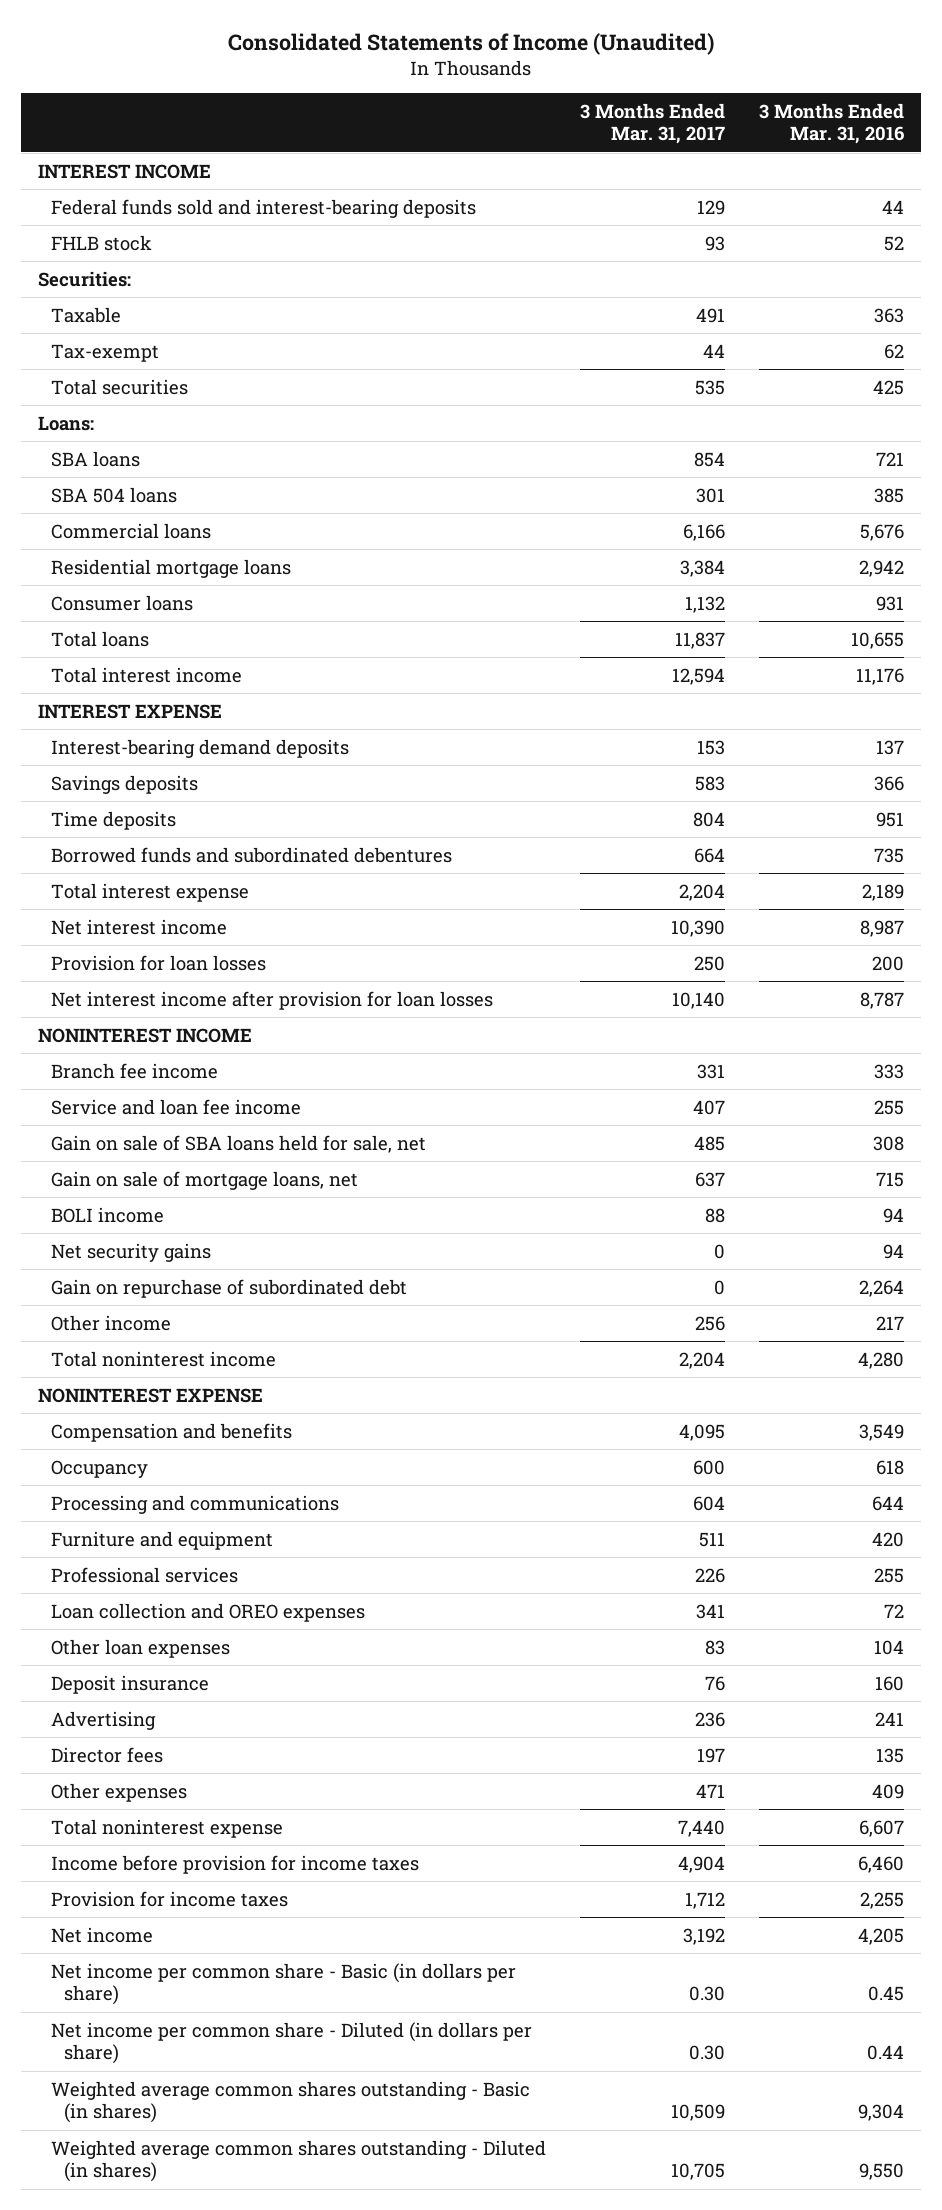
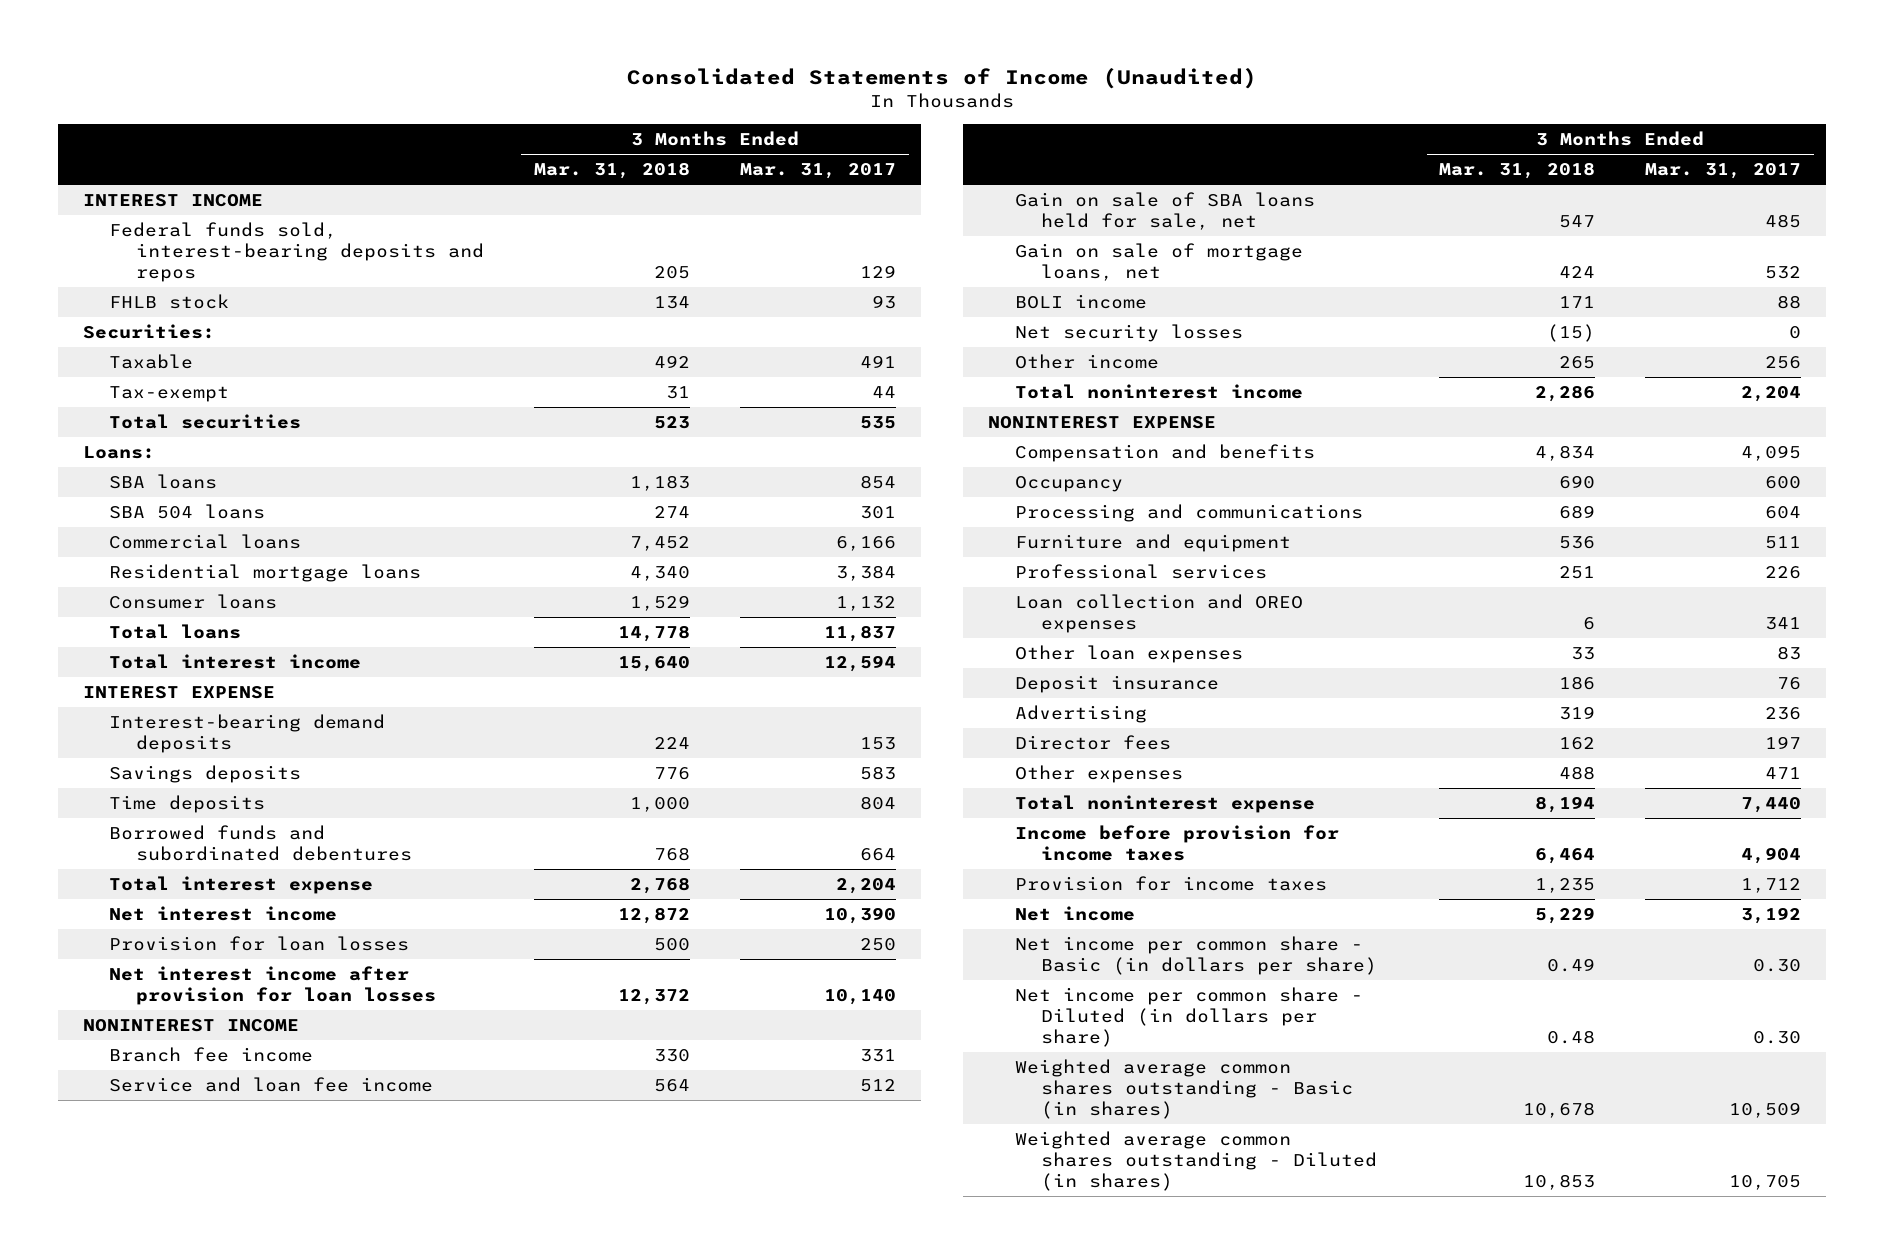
- | 3 Months Ended Mar. 31, 2017 | 3 Months Ended Mar. 31, 2016
+ | 3 Months Ended Mar. 31, 2018 | 3 Months Ended Mar. 31, 2017
- Federal funds sold and interest-bearing deposits | 129 | 44
+ Federal funds sold, interest-bearing deposits and repos | 205 | 129
- Service and loan fee income | 407 | 255
+ Service and loan fee income | 564 | 512
- Gain on sale of mortgage loans, net | 637 | 715
+ Gain on sale of mortgage loans, net | 424 | 532
- Net security gains | 0 | 94
- Gain on repurchase of subordinated debt | 0 | 2,264
+ Net security losses | (15) | 0

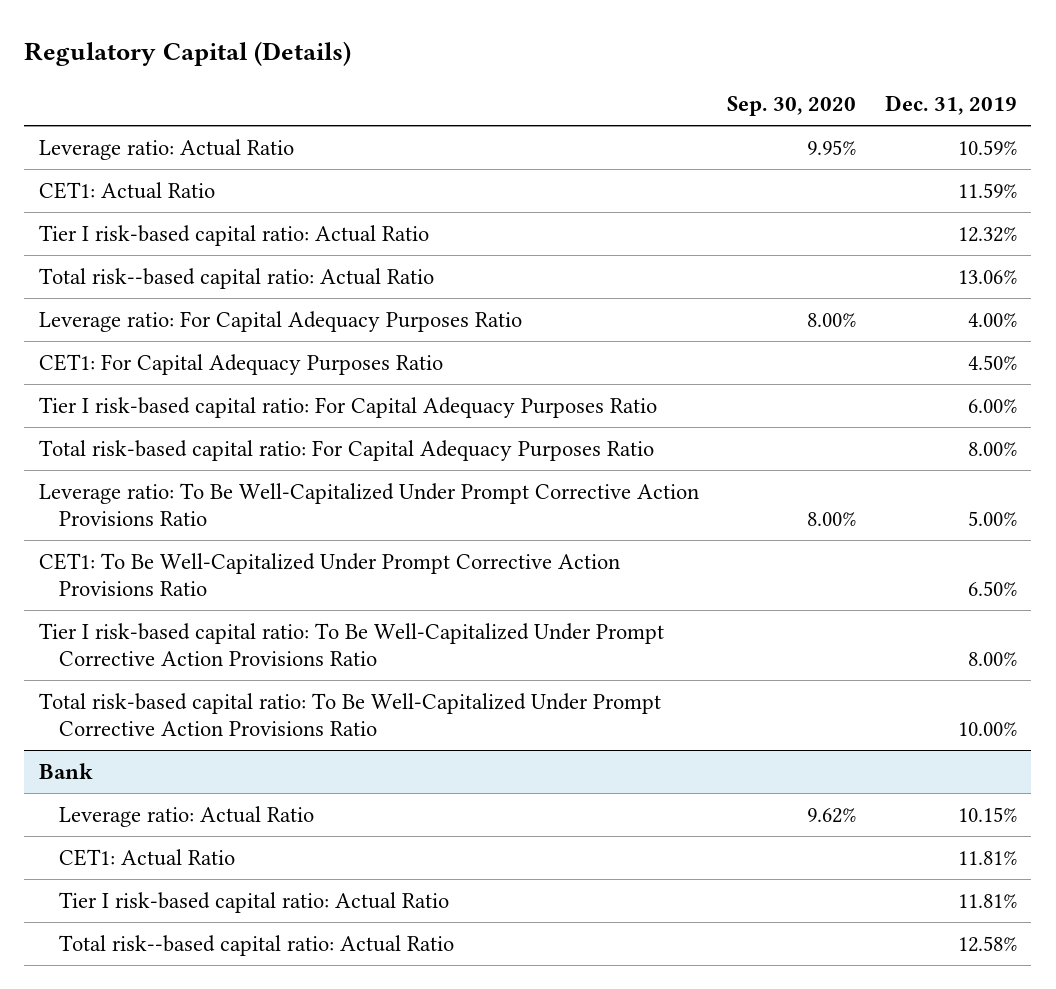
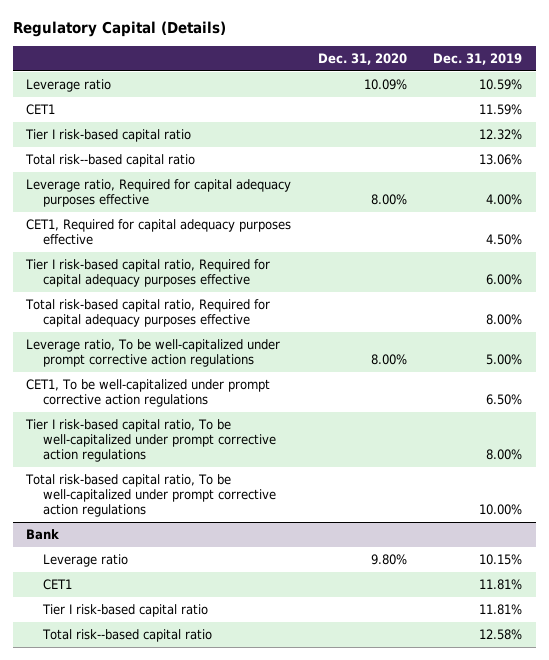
- | Sep. 30, 2020 | Dec. 31, 2019
+ | Dec. 31, 2020 | Dec. 31, 2019
- Leverage ratio: Actual Ratio | 9.95% | 10.59%
- CET1: Actual Ratio | | 11.59%
- Tier I risk-based capital ratio: Actual Ratio | | 12.32%
- Total risk--based capital ratio: Actual Ratio | | 13.06%
- Leverage ratio: For Capital Adequacy Purposes Ratio | 8.00% | 4.00%
- CET1: For Capital Adequacy Purposes Ratio | | 4.50%
- Tier I risk-based capital ratio: For Capital Adequacy Purposes Ratio | | 6.00%
- Total risk-based capital ratio: For Capital Adequacy Purposes Ratio | | 8.00%
- Leverage ratio: To Be Well-Capitalized Under Prompt Corrective Action Provisions Ratio | 8.00% | 5.00%
- CET1: To Be Well-Capitalized Under Prompt Corrective Action Provisions Ratio | | 6.50%
- Tier I risk-based capital ratio: To Be Well-Capitalized Under Prompt Corrective Action Provisions Ratio | | 8.00%
- Total risk-based capital ratio: To Be Well-Capitalized Under Prompt Corrective Action Provisions Ratio | | 10.00%
+ Leverage ratio | 10.09% | 10.59%
+ CET1 | | 11.59%
+ Tier I risk-based capital ratio | | 12.32%
+ Total risk--based capital ratio | | 13.06%
+ Leverage ratio, Required for capital adequacy purposes effective | 8.00% | 4.00%
+ CET1, Required for capital adequacy purposes effective | | 4.50%
+ Tier I risk-based capital ratio, Required for capital adequacy purposes effective | | 6.00%
+ Total risk-based capital ratio, Required for capital adequacy purposes effective | | 8.00%
+ Leverage ratio, To be well-capitalized under prompt corrective action regulations | 8.00% | 5.00%
+ CET1, To be well-capitalized under prompt corrective action regulations | | 6.50%
+ Tier I risk-based capital ratio, To be well-capitalized under prompt corrective action regulations | | 8.00%
+ Total risk-based capital ratio, To be well-capitalized under prompt corrective action regulations | | 10.00%
@ Bank
- Leverage ratio: Actual Ratio | 9.62% | 10.15%
- CET1: Actual Ratio | | 11.81%
- Tier I risk-based capital ratio: Actual Ratio | | 11.81%
- Total risk--based capital ratio: Actual Ratio | | 12.58%
+ Leverage ratio | 9.80% | 10.15%
+ CET1 | | 11.81%
+ Tier I risk-based capital ratio | | 11.81%
+ Total risk--based capital ratio | | 12.58%

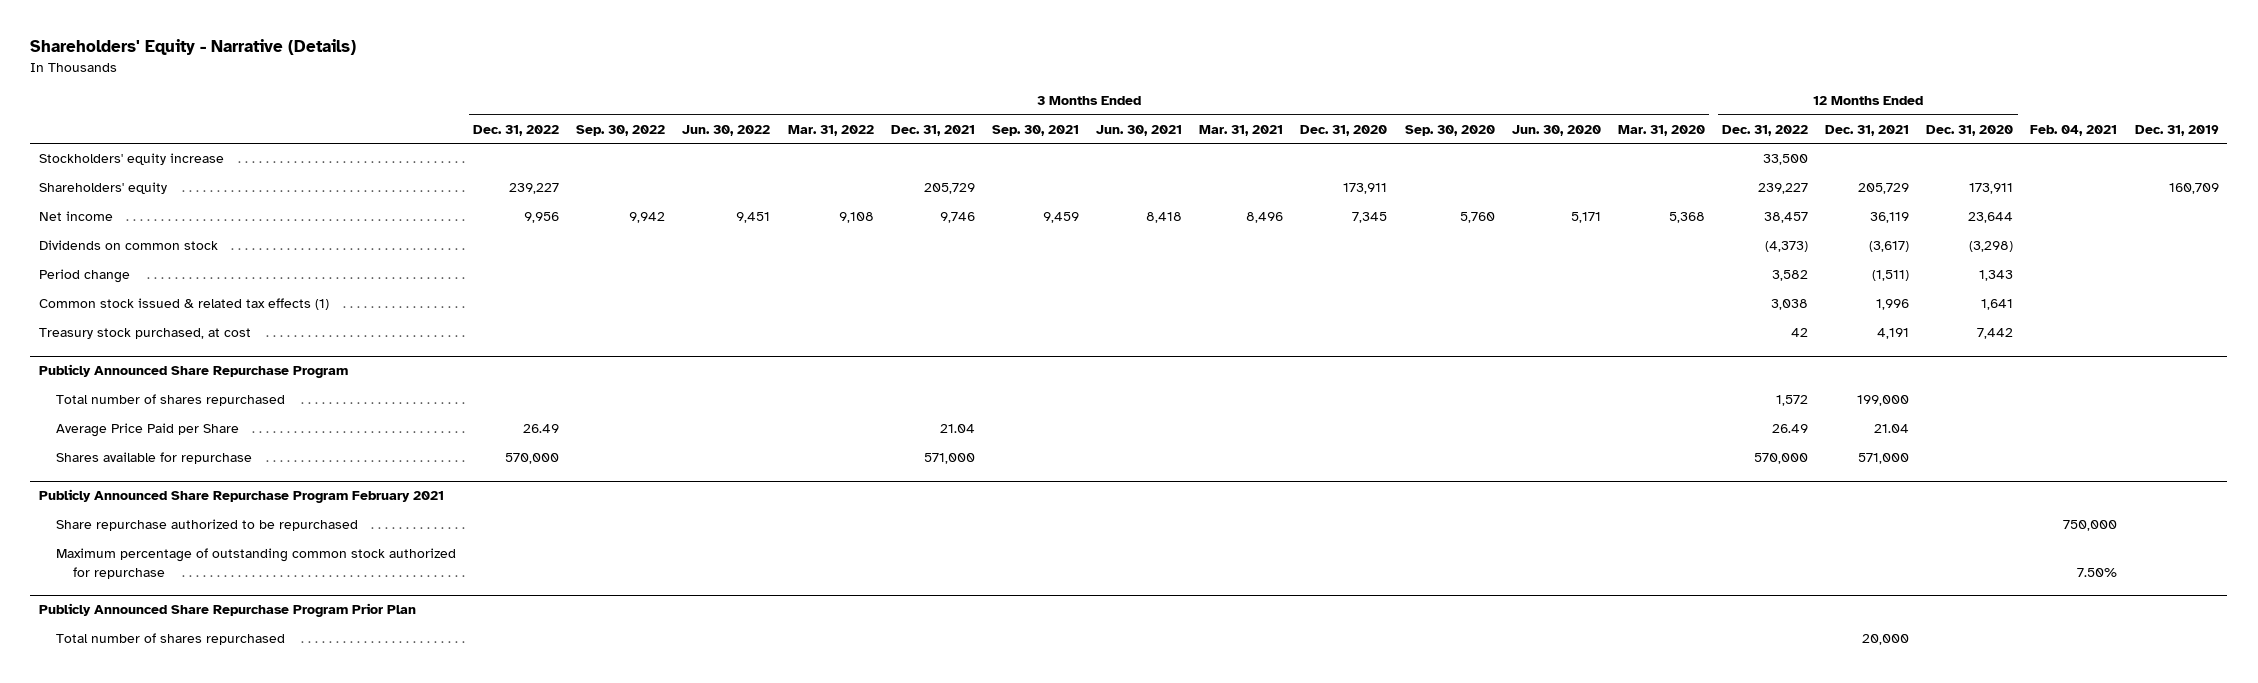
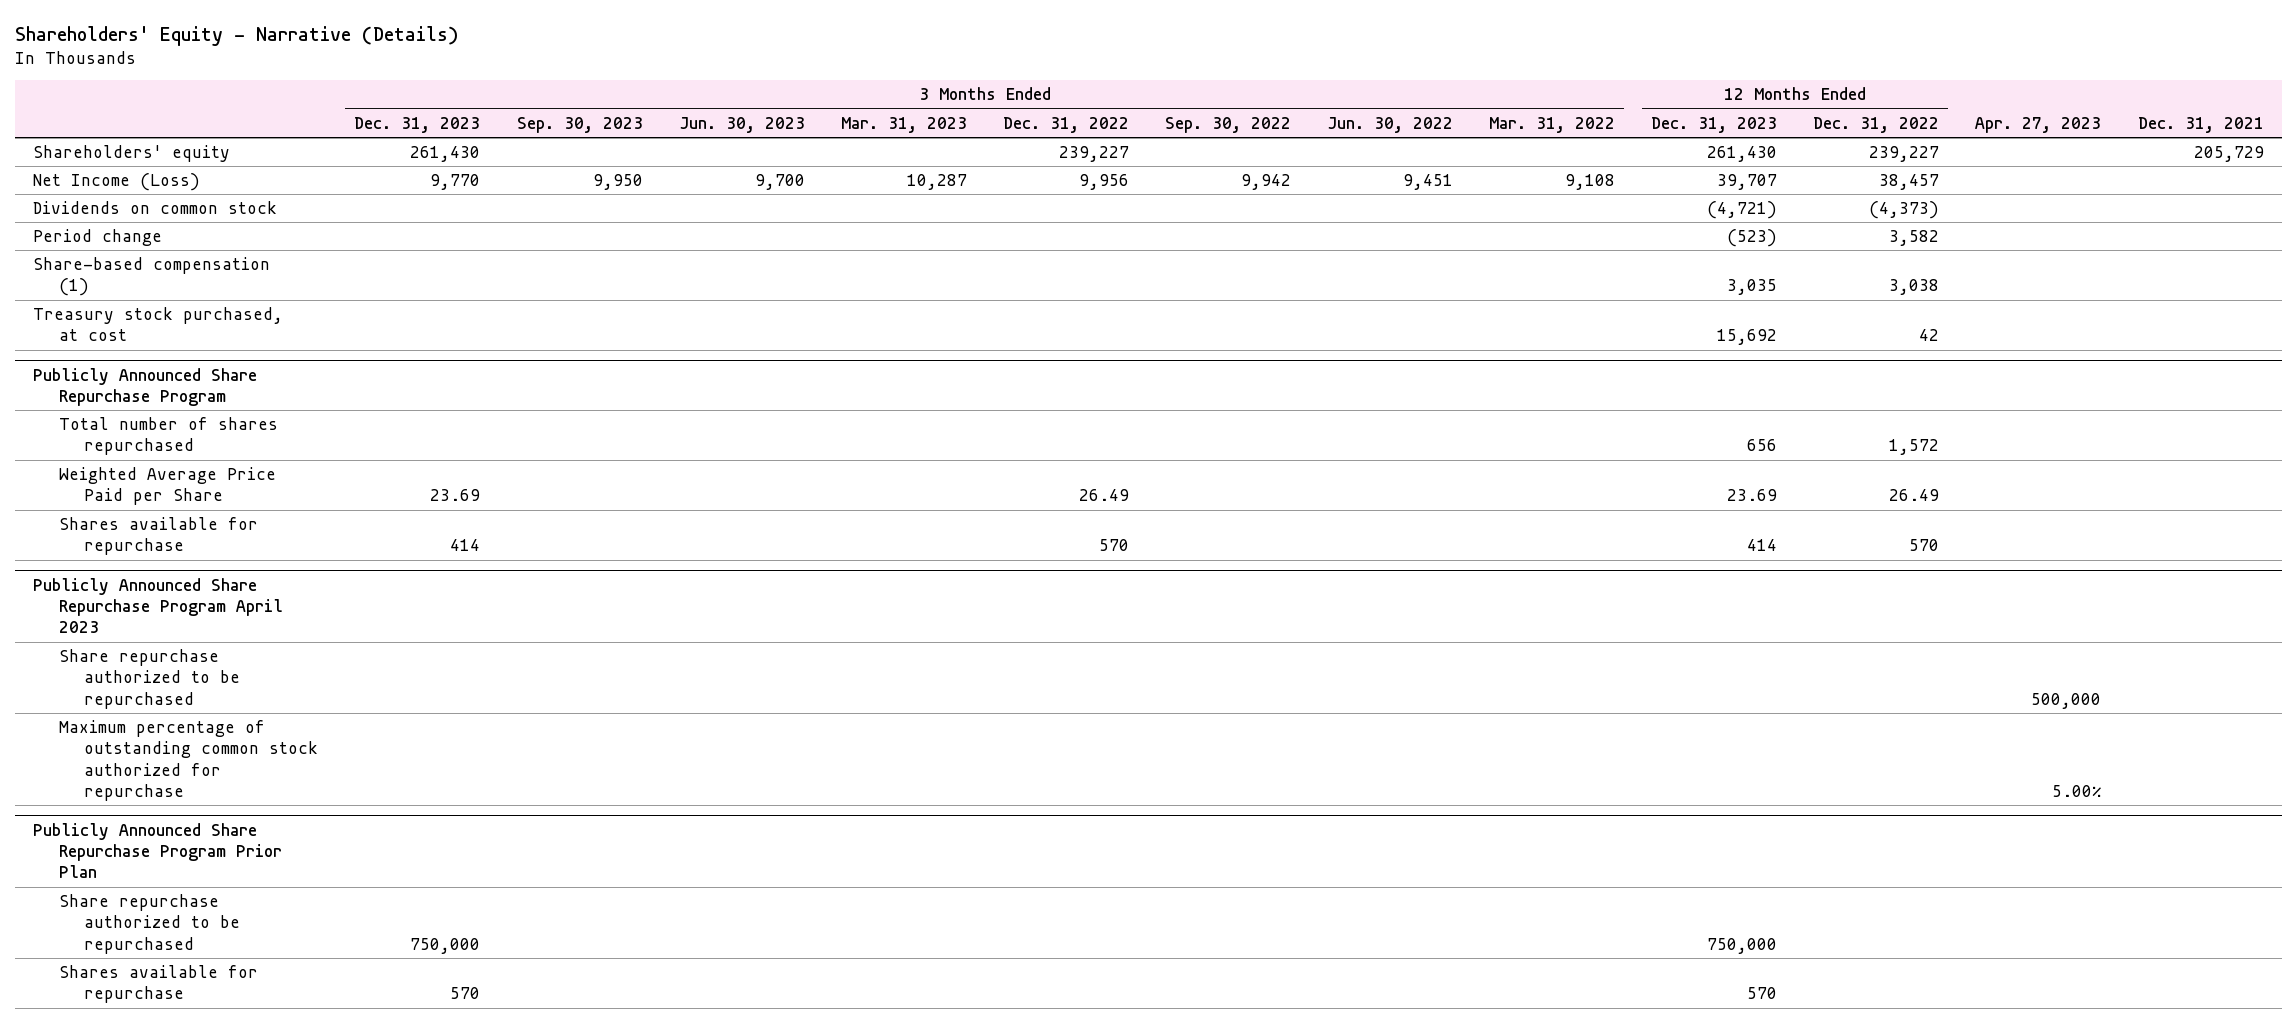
- | 3 Months Ended Dec. 31, 2022 | 3 Months Ended Sep. 30, 2022 | 3 Months Ended Jun. 30, 2022 | 3 Months Ended Mar. 31, 2022 | 3 Months Ended Dec. 31, 2021 | 3 Months Ended Sep. 30, 2021 | 3 Months Ended Jun. 30, 2021 | 3 Months Ended Mar. 31, 2021 | 3 Months Ended Dec. 31, 2020 | 3 Months Ended Sep. 30, 2020 | 3 Months Ended Jun. 30, 2020 | 3 Months Ended Mar. 31, 2020 | 12 Months Ended Dec. 31, 2022 | 12 Months Ended Dec. 31, 2021 | 12 Months Ended Dec. 31, 2020 | Feb. 04, 2021 | Dec. 31, 2019
+ | 3 Months Ended Dec. 31, 2023 | 3 Months Ended Sep. 30, 2023 | 3 Months Ended Jun. 30, 2023 | 3 Months Ended Mar. 31, 2023 | 3 Months Ended Dec. 31, 2022 | 3 Months Ended Sep. 30, 2022 | 3 Months Ended Jun. 30, 2022 | 3 Months Ended Mar. 31, 2022 | 12 Months Ended Dec. 31, 2023 | 12 Months Ended Dec. 31, 2022 | Apr. 27, 2023 | Dec. 31, 2021
- Stockholders' equity increase | | | | | | | | | | | | | 33,500 | | | |
- Net income | 9,956 | 9,942 | 9,451 | 9,108 | 9,746 | 9,459 | 8,418 | 8,496 | 7,345 | 5,760 | 5,171 | 5,368 | 38,457 | 36,119 | 23,644 | |
+ Net Income (Loss) | 9,770 | 9,950 | 9,700 | 10,287 | 9,956 | 9,942 | 9,451 | 9,108 | 39,707 | 38,457 | |
- Common stock issued & related tax effects (1) | | | | | | | | | | | | | 3,038 | 1,996 | 1,641 | |
+ Share-based compensation (1) | | | | | | | | | 3,035 | 3,038 | |
@ Publicly Announced Share Repurchase Program
- Average Price Paid per Share | 26.49 | | | | 21.04 | | | | | | | | 26.49 | 21.04 | | |
- Shares available for repurchase | 570,000 | | | | 571,000 | | | | | | | | 570,000 | 571,000 | | |
- Publicly Announced Share Repurchase Program February 2021
@ Publicly Announced Share Repurchase Program
+ Weighted Average Price Paid per Share | 23.69 | | | | 26.49 | | | | 23.69 | 26.49 | |
+ Shares available for repurchase | 414 | | | | 570 | | | | 414 | 570 | |
+ Publicly Announced Share Repurchase Program April 2023
@ Publicly Announced Share Repurchase Program Prior Plan
- Total number of shares repurchased | | | | | | | | | | | | | | 20,000 | | |
+ Share repurchase authorized to be repurchased | 750,000 | | | | | | | | 750,000 | | |
+ Shares available for repurchase | 570 | | | | | | | | 570 | | |

